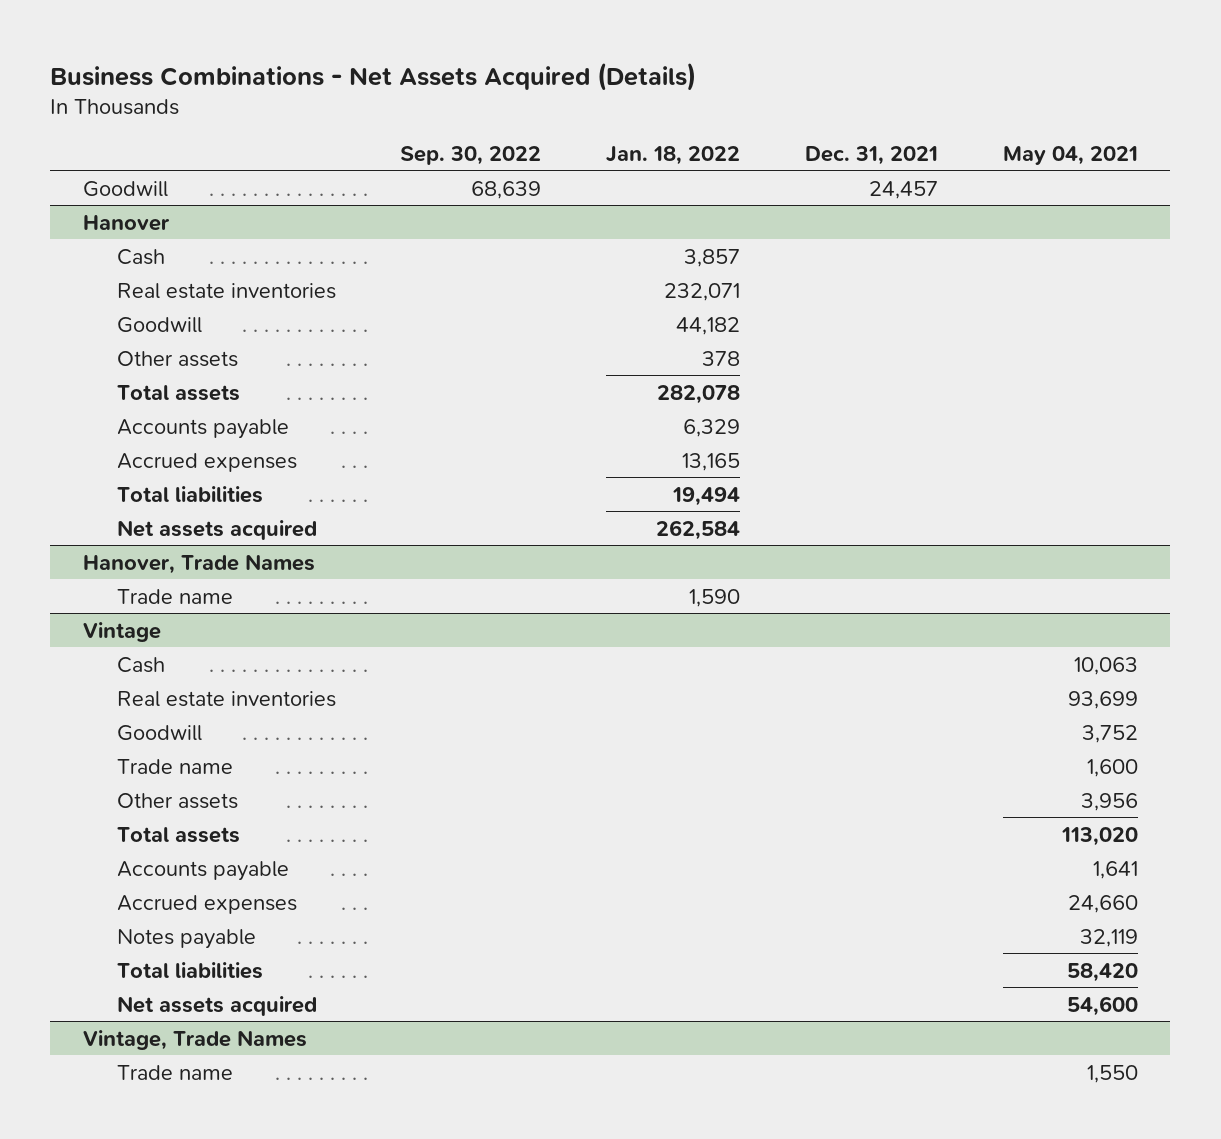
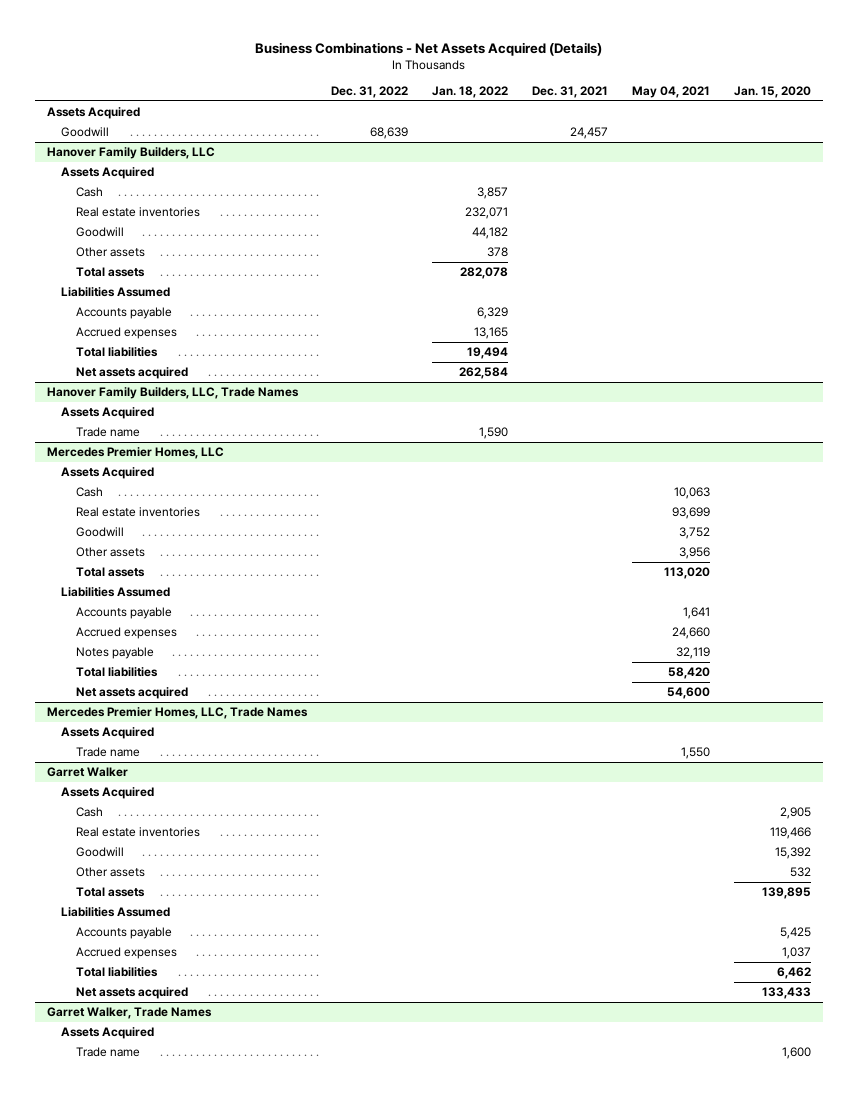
- | Sep. 30, 2022 | Jan. 18, 2022 | Dec. 31, 2021 | May 04, 2021
+ | Dec. 31, 2022 | Jan. 18, 2022 | Dec. 31, 2021 | May 04, 2021 | Jan. 15, 2020
+ Assets Acquired
- Hanover
+ Hanover Family Builders, LLC
+ Assets Acquired
+ Liabilities Assumed
- Hanover, Trade Names
+ Hanover Family Builders, LLC, Trade Names
+ Assets Acquired
- Vintage
+ Mercedes Premier Homes, LLC
+ Assets Acquired
- Trade name | | | | 1,600
+ Liabilities Assumed
- Vintage, Trade Names
+ Mercedes Premier Homes, LLC, Trade Names
+ Assets Acquired
+ Garret Walker
+ Assets Acquired
+ Cash | | | | | 2,905
+ Real estate inventories | | | | | 119,466
+ Goodwill | | | | | 15,392
+ Other assets | | | | | 532
+ Total assets | | | | | 139,895
+ Liabilities Assumed
+ Accounts payable | | | | | 5,425
+ Accrued expenses | | | | | 1,037
+ Total liabilities | | | | | 6,462
+ Net assets acquired | | | | | 133,433
+ Garret Walker, Trade Names
+ Assets Acquired
+ Trade name | | | | | 1,600

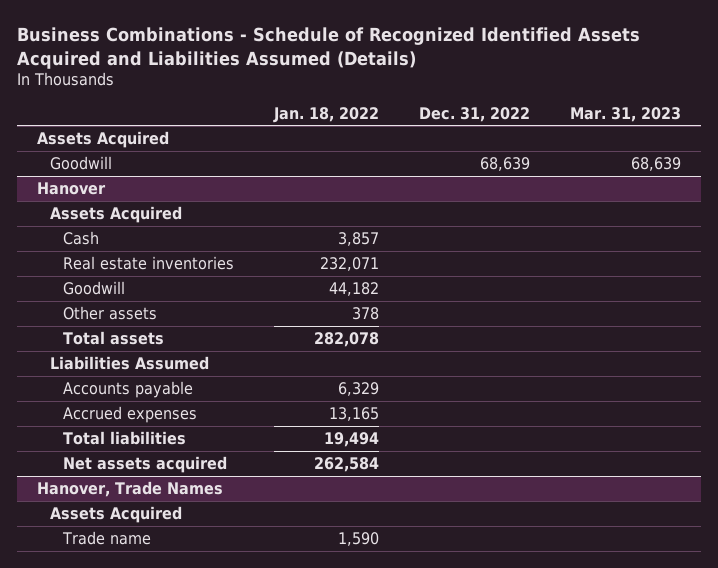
- Business Combinations - Net Assets Acquired (Details)
+ Business Combinations - Schedule of Recognized Identified Assets Acquired and Liabilities Assumed (Details)
- | Dec. 31, 2022 | Jan. 18, 2022 | Dec. 31, 2021 | May 04, 2021 | Jan. 15, 2020
+ | Jan. 18, 2022 | Dec. 31, 2022 | Mar. 31, 2023
- Hanover Family Builders, LLC
+ Hanover
- Hanover Family Builders, LLC, Trade Names
+ Hanover, Trade Names
- Mercedes Premier Homes, LLC
- Assets Acquired
- Cash | | | | 10,063 |
- Real estate inventories | | | | 93,699 |
- Goodwill | | | | 3,752 |
- Other assets | | | | 3,956 |
- Total assets | | | | 113,020 |
- Liabilities Assumed
- Accounts payable | | | | 1,641 |
- Accrued expenses | | | | 24,660 |
- Notes payable | | | | 32,119 |
- Total liabilities | | | | 58,420 |
- Net assets acquired | | | | 54,600 |
- Mercedes Premier Homes, LLC, Trade Names
- Assets Acquired
- Trade name | | | | 1,550 |
- Garret Walker
- Assets Acquired
- Cash | | | | | 2,905
- Real estate inventories | | | | | 119,466
- Goodwill | | | | | 15,392
- Other assets | | | | | 532
- Total assets | | | | | 139,895
- Liabilities Assumed
- Accounts payable | | | | | 5,425
- Accrued expenses | | | | | 1,037
- Total liabilities | | | | | 6,462
- Net assets acquired | | | | | 133,433
- Garret Walker, Trade Names
- Assets Acquired
- Trade name | | | | | 1,600

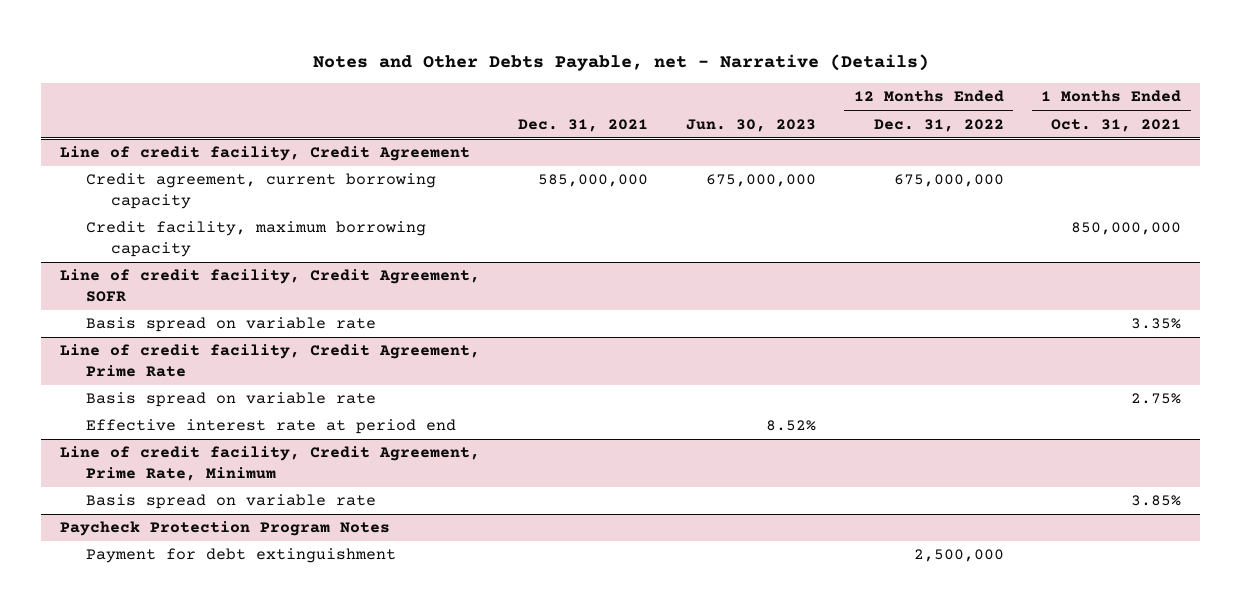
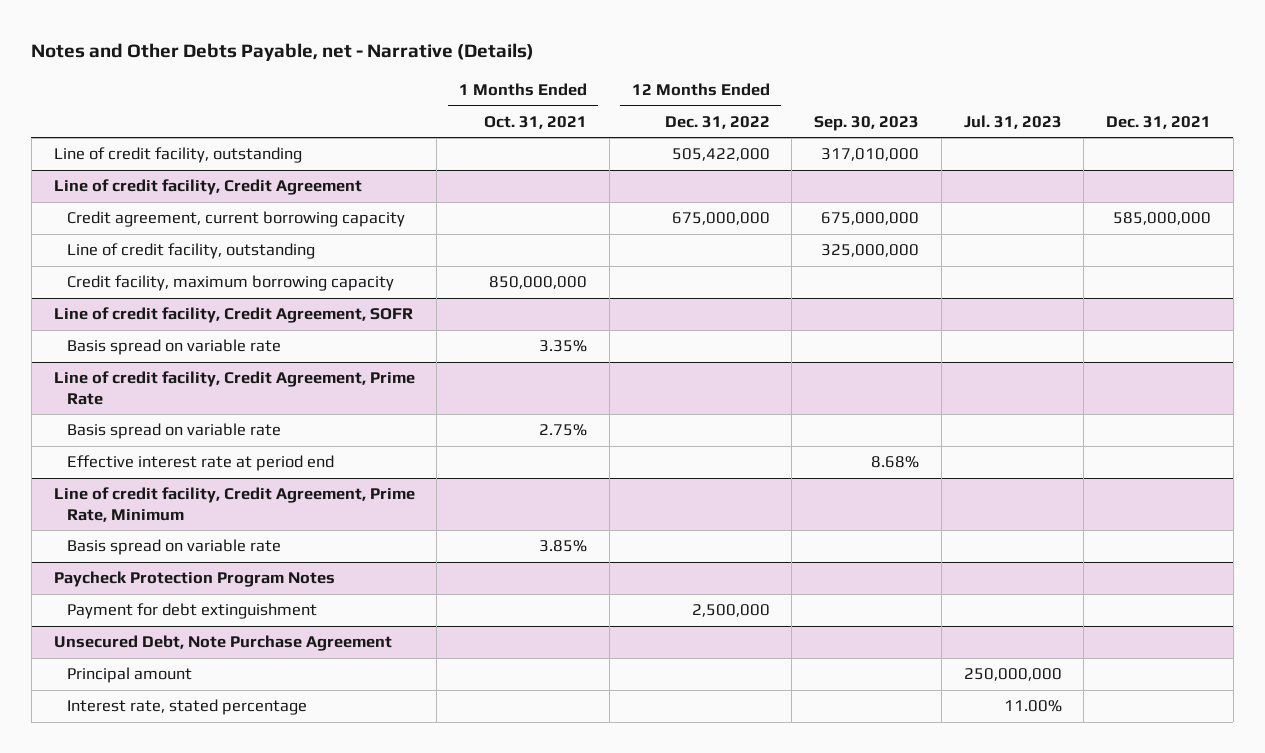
- | Dec. 31, 2021 | Jun. 30, 2023 | 12 Months Ended Dec. 31, 2022 | 1 Months Ended Oct. 31, 2021
+ | 1 Months Ended Oct. 31, 2021 | 12 Months Ended Dec. 31, 2022 | Sep. 30, 2023 | Jul. 31, 2023 | Dec. 31, 2021
+ Line of credit facility, outstanding | | 505,422,000 | 317,010,000 | |
@ Line of credit facility, Credit Agreement
+ Line of credit facility, outstanding | | | 325,000,000 | |
+ Unsecured Debt, Note Purchase Agreement
+ Principal amount | | | | 250,000,000 |
+ Interest rate, stated percentage | | | | 11.00% |

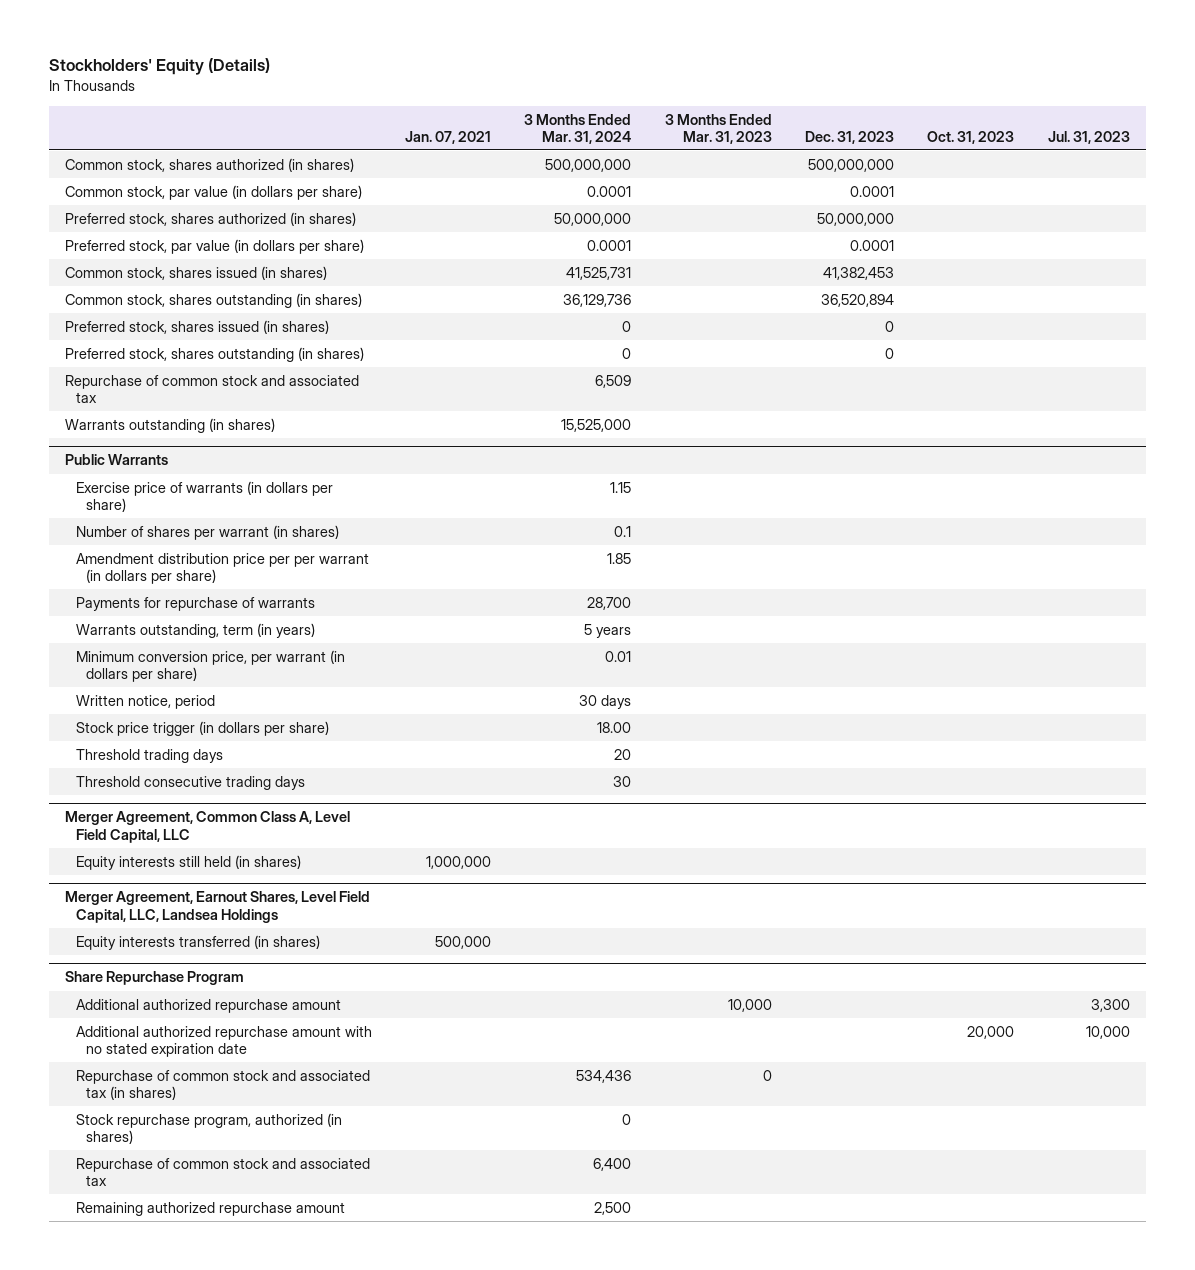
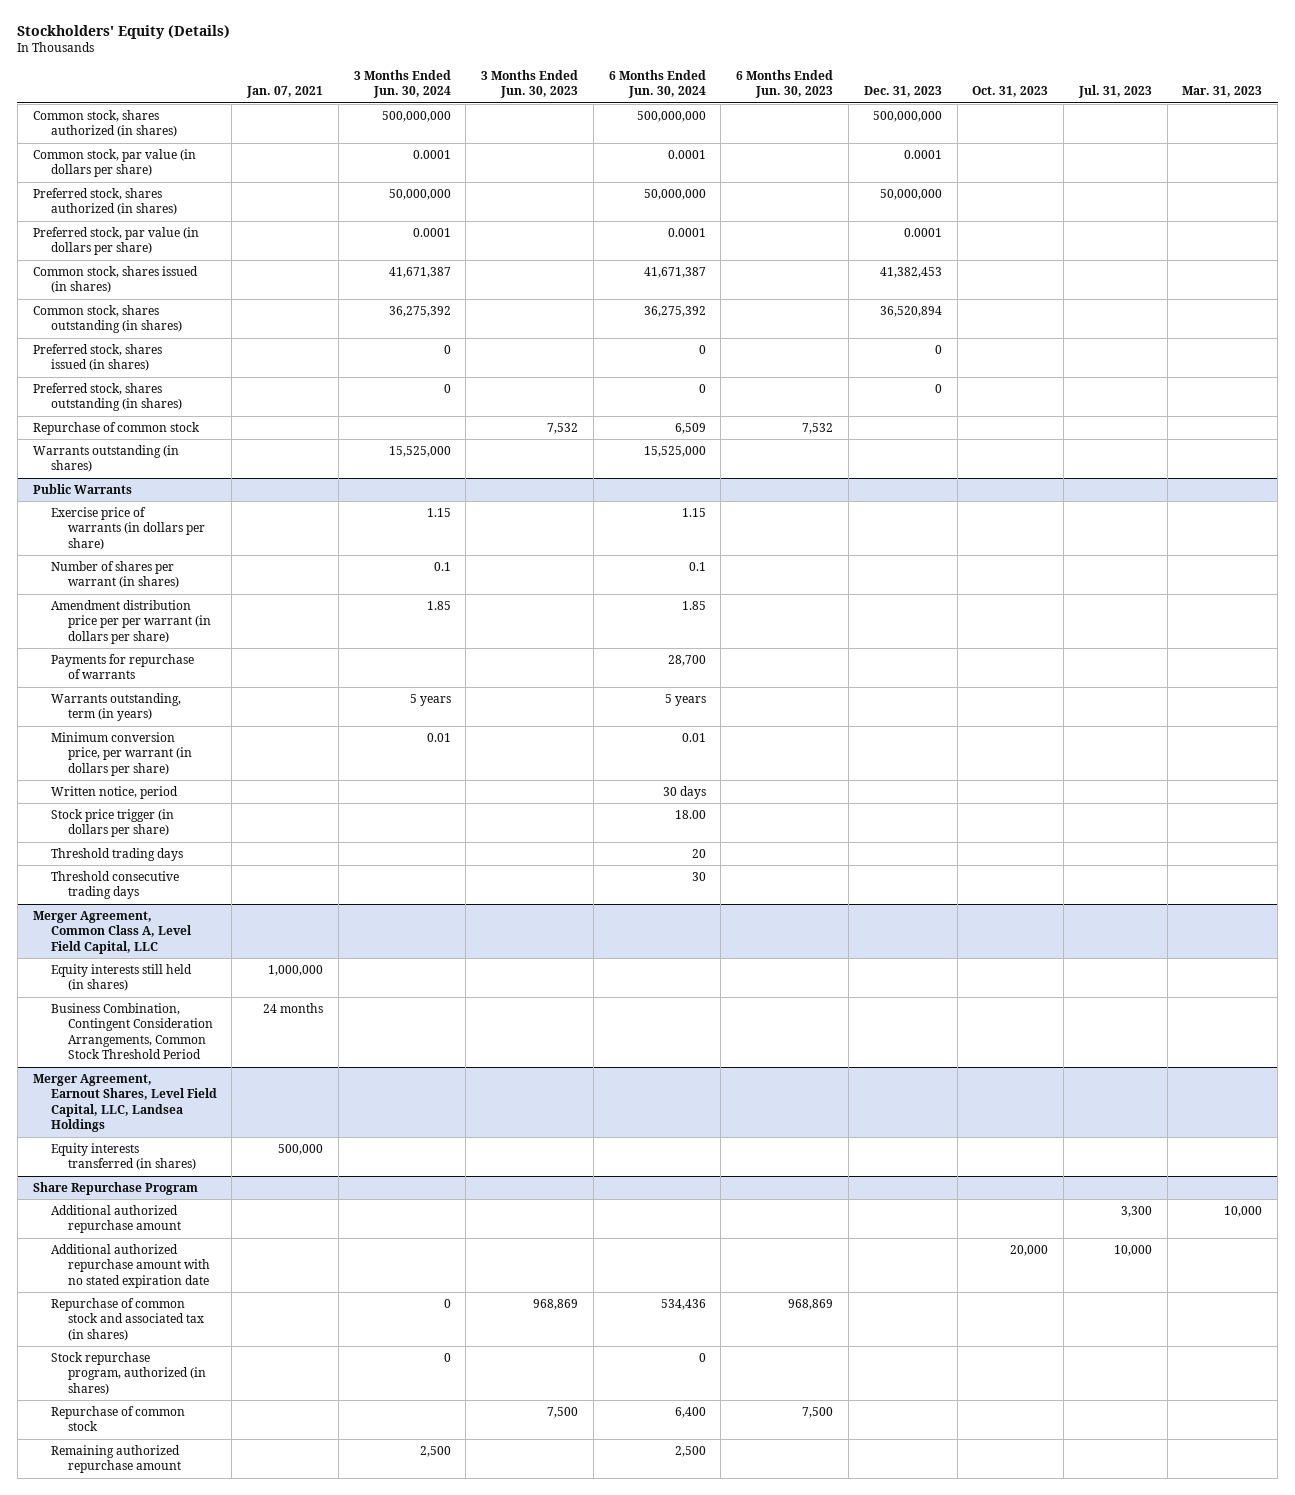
- | Jan. 07, 2021 | 3 Months Ended Mar. 31, 2024 | 3 Months Ended Mar. 31, 2023 | Dec. 31, 2023 | Oct. 31, 2023 | Jul. 31, 2023
+ | Jan. 07, 2021 | 3 Months Ended Jun. 30, 2024 | 3 Months Ended Jun. 30, 2023 | 6 Months Ended Jun. 30, 2024 | 6 Months Ended Jun. 30, 2023 | Dec. 31, 2023 | Oct. 31, 2023 | Jul. 31, 2023 | Mar. 31, 2023
- Repurchase of common stock and associated tax | | 6,509 | | | |
+ Repurchase of common stock | | | 7,532 | 6,509 | 7,532 | | | |
@ Merger Agreement, Common Class A, Level Field Capital, LLC
+ Business Combination, Contingent Consideration Arrangements, Common Stock Threshold Period | 24 months | | | | | | | |
@ Share Repurchase Program
- Repurchase of common stock and associated tax | | 6,400 | | | |
+ Repurchase of common stock | | | 7,500 | 6,400 | 7,500 | | | |

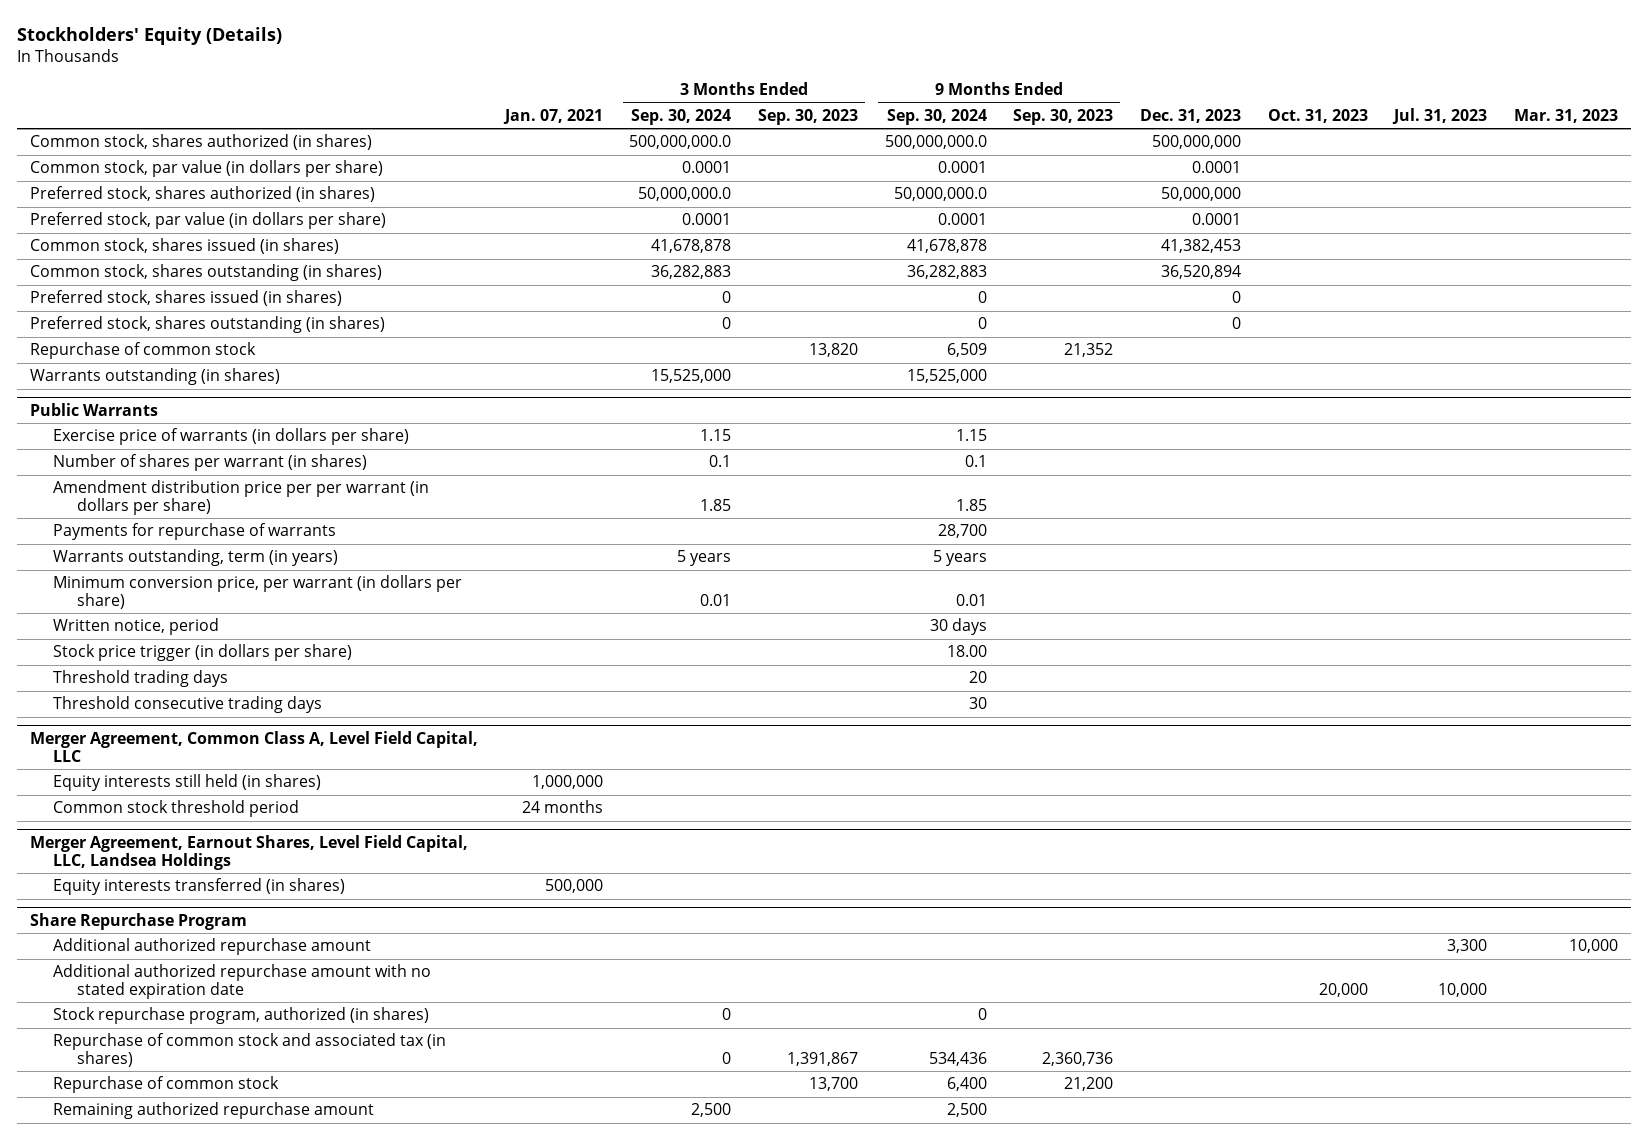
- | Jan. 07, 2021 | 3 Months Ended Jun. 30, 2024 | 3 Months Ended Jun. 30, 2023 | 6 Months Ended Jun. 30, 2024 | 6 Months Ended Jun. 30, 2023 | Dec. 31, 2023 | Oct. 31, 2023 | Jul. 31, 2023 | Mar. 31, 2023
+ | Jan. 07, 2021 | 3 Months Ended Sep. 30, 2024 | 3 Months Ended Sep. 30, 2023 | 9 Months Ended Sep. 30, 2024 | 9 Months Ended Sep. 30, 2023 | Dec. 31, 2023 | Oct. 31, 2023 | Jul. 31, 2023 | Mar. 31, 2023
@ Merger Agreement, Common Class A, Level Field Capital, LLC
- Business Combination, Contingent Consideration Arrangements, Common Stock Threshold Period | 24 months | | | | | | | |
+ Common stock threshold period | 24 months | | | | | | | |
@ Share Repurchase Program
moved down: Repurchase of common stock and associated tax (in shares) | | 0 | 1,391,867 | 534,436 | 2,360,736 | | | |

